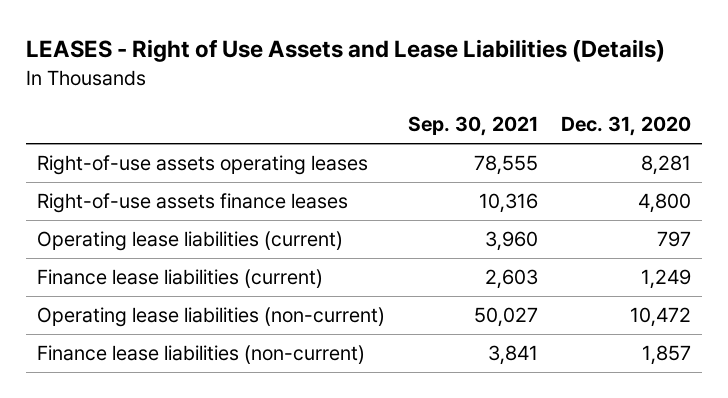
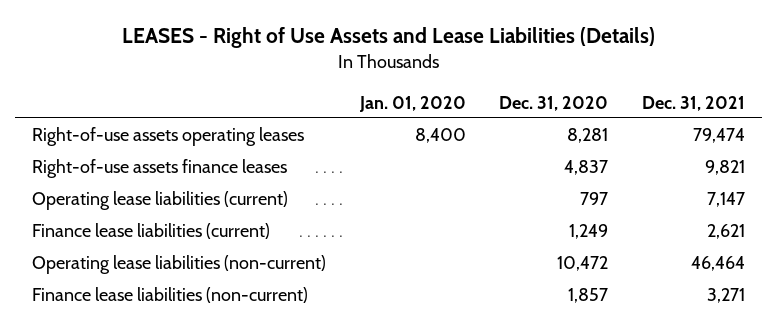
- | Sep. 30, 2021 | Dec. 31, 2020
+ | Jan. 01, 2020 | Dec. 31, 2020 | Dec. 31, 2021
- Right-of-use assets finance leases | 10,316 | 4,800
+ Right-of-use assets finance leases | | 4,837 | 9,821

